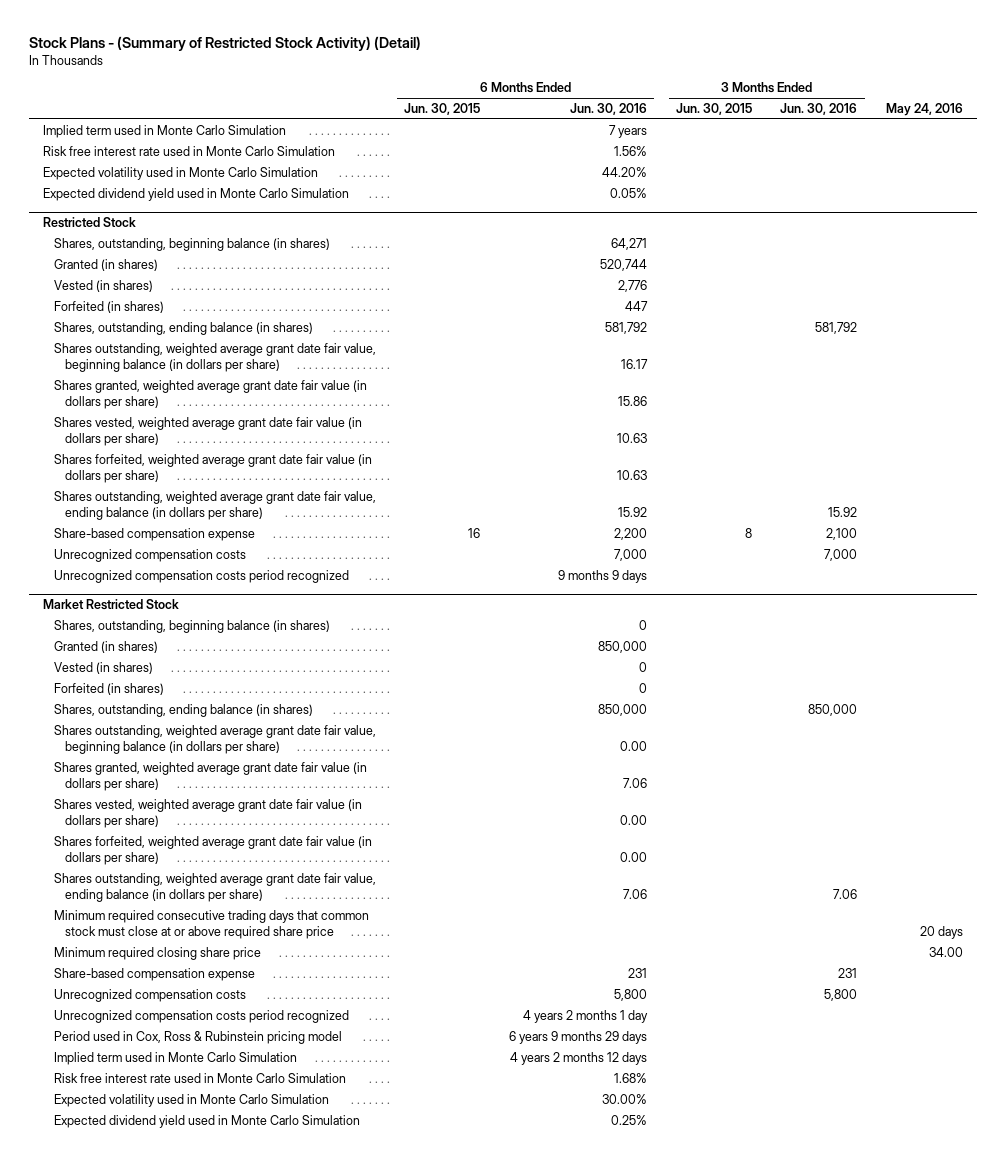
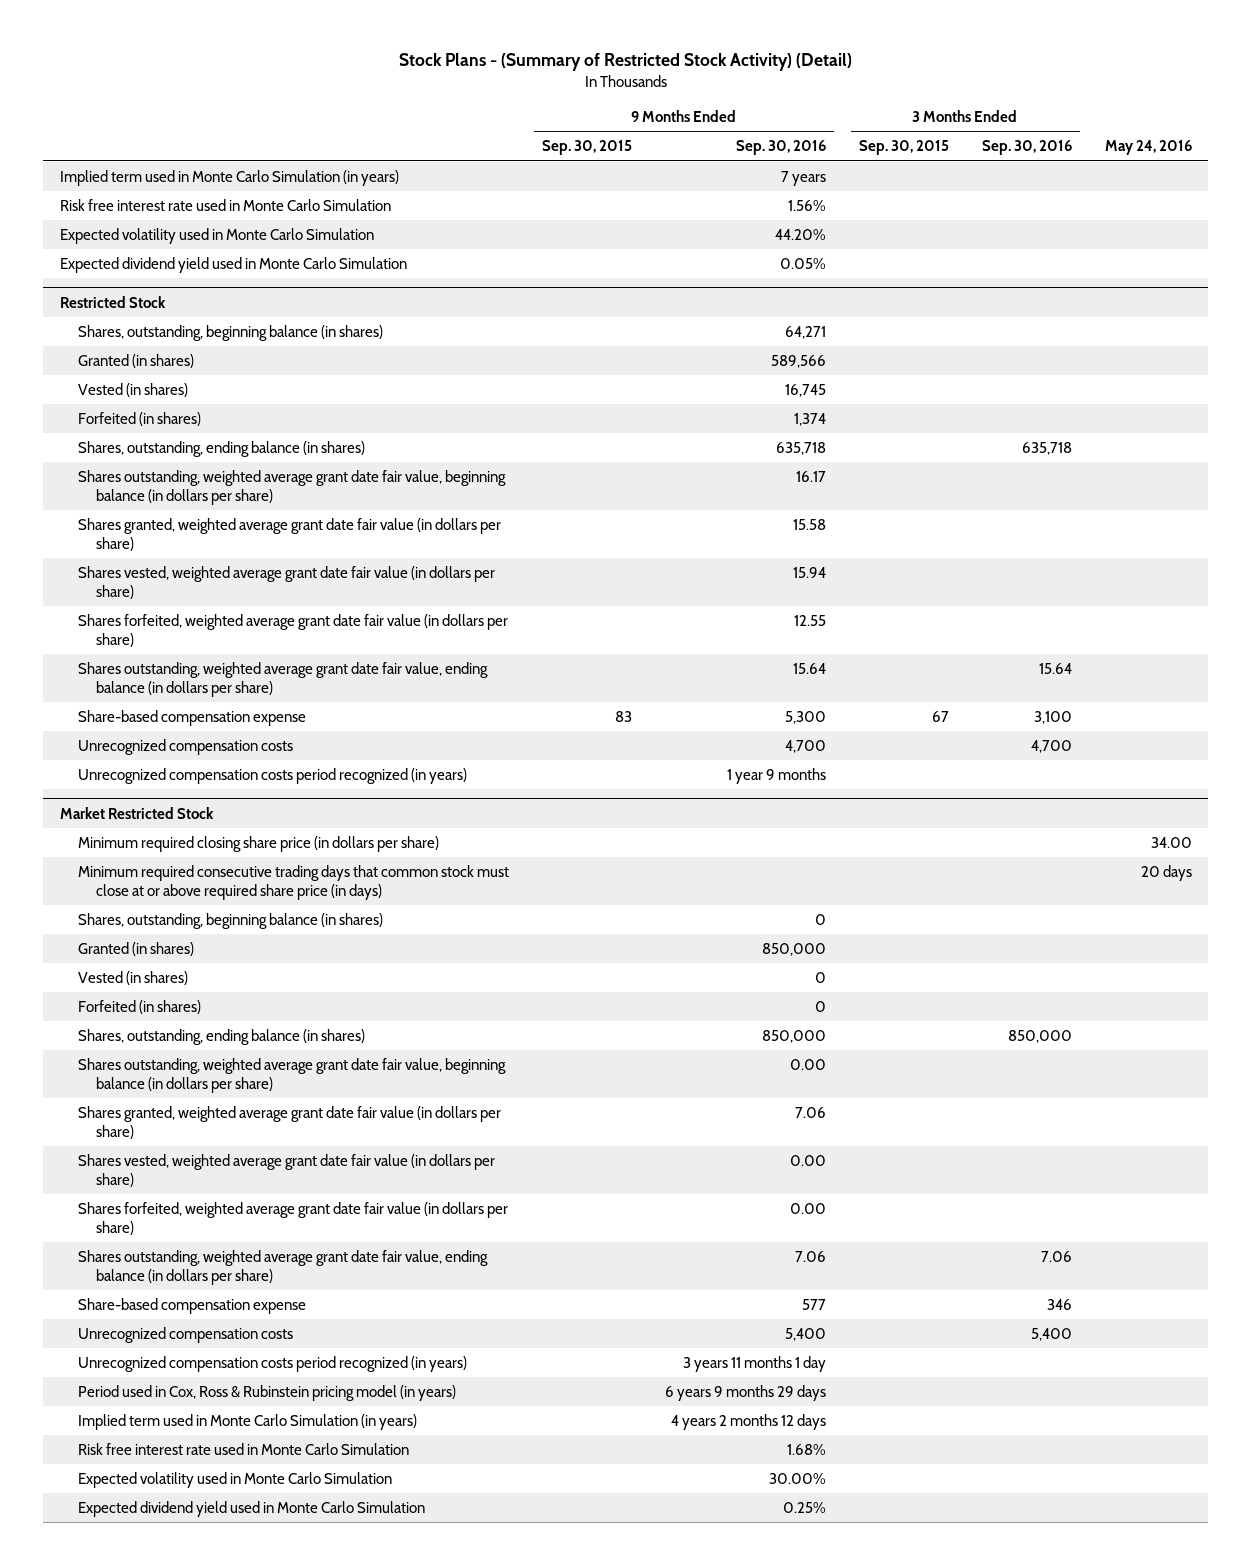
- | 6 Months Ended Jun. 30, 2015 | 6 Months Ended Jun. 30, 2016 | 3 Months Ended Jun. 30, 2015 | 3 Months Ended Jun. 30, 2016 | May 24, 2016
+ | 9 Months Ended Sep. 30, 2015 | 9 Months Ended Sep. 30, 2016 | 3 Months Ended Sep. 30, 2015 | 3 Months Ended Sep. 30, 2016 | May 24, 2016
- Implied term used in Monte Carlo Simulation | | 7 years | | |
+ Implied term used in Monte Carlo Simulation (in years) | | 7 years | | |
@ Restricted Stock
- Unrecognized compensation costs period recognized | | 9 months 9 days | | |
+ Unrecognized compensation costs period recognized (in years) | | 1 year 9 months | | |
@ Market Restricted Stock
+ Minimum required closing share price (in dollars per share) | | | | | 34.00
+ Minimum required consecutive trading days that common stock must close at or above required share price (in days) | | | | | 20 days
- Minimum required consecutive trading days that common stock must close at or above required share price | | | | | 20 days
- Minimum required closing share price | | | | | 34.00
- Unrecognized compensation costs period recognized | | 4 years 2 months 1 day | | |
- Period used in Cox, Ross & Rubinstein pricing model | | 6 years 9 months 29 days | | |
- Implied term used in Monte Carlo Simulation | | 4 years 2 months 12 days | | |
+ Unrecognized compensation costs period recognized (in years) | | 3 years 11 months 1 day | | |
+ Period used in Cox, Ross & Rubinstein pricing model (in years) | | 6 years 9 months 29 days | | |
+ Implied term used in Monte Carlo Simulation (in years) | | 4 years 2 months 12 days | | |

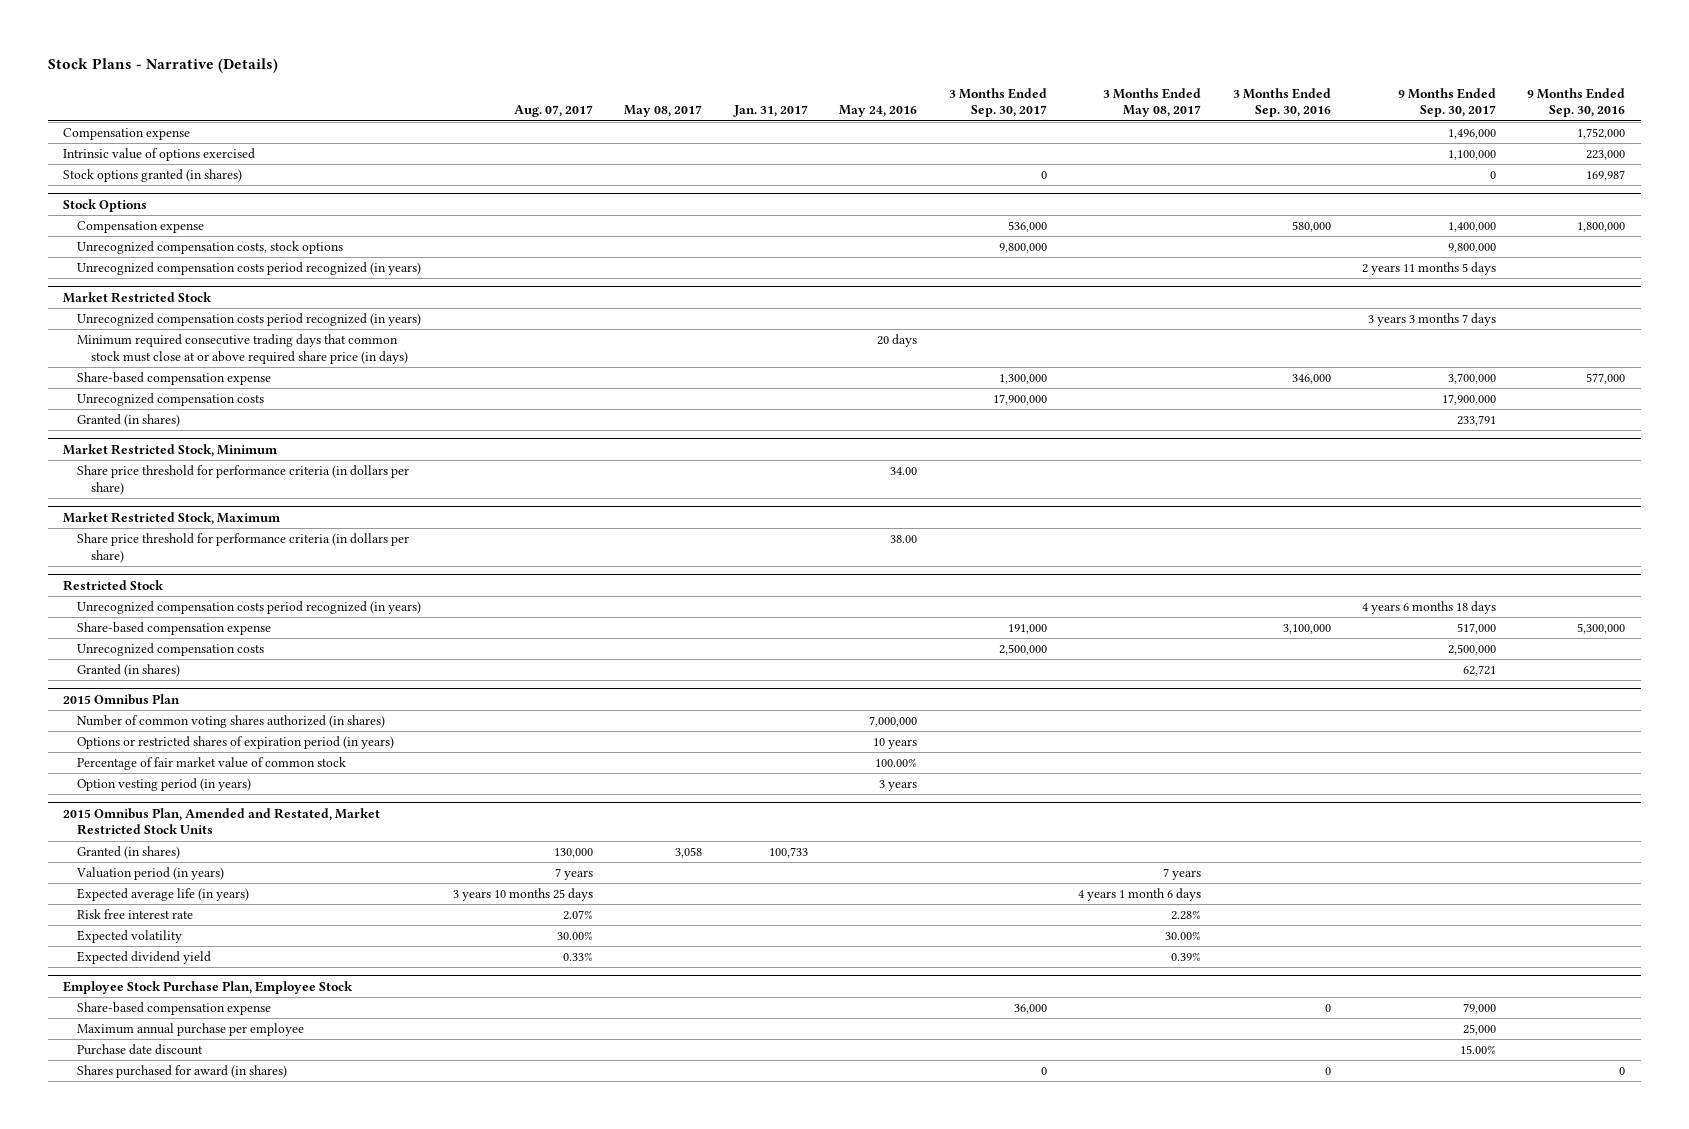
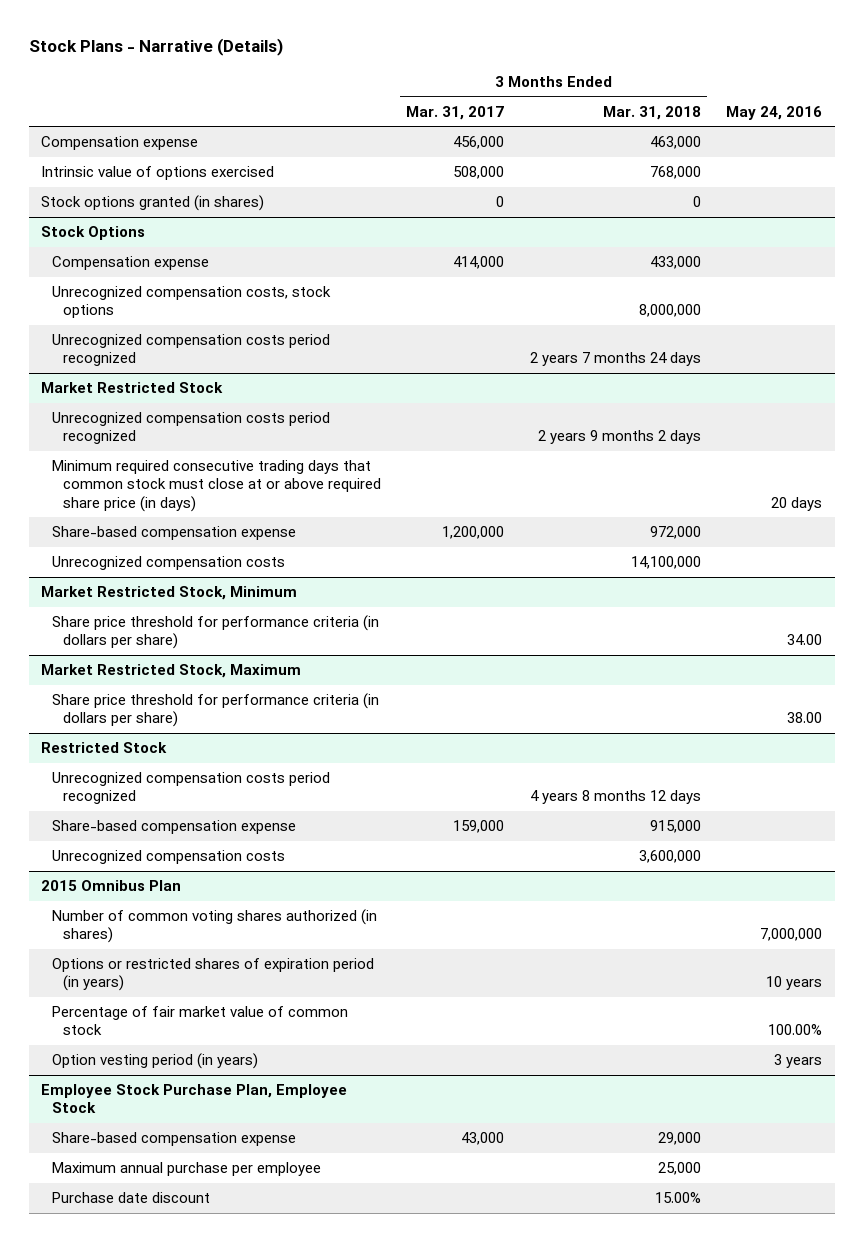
- | Aug. 07, 2017 | May 08, 2017 | Jan. 31, 2017 | May 24, 2016 | 3 Months Ended Sep. 30, 2017 | 3 Months Ended May 08, 2017 | 3 Months Ended Sep. 30, 2016 | 9 Months Ended Sep. 30, 2017 | 9 Months Ended Sep. 30, 2016
+ | 3 Months Ended Mar. 31, 2017 | 3 Months Ended Mar. 31, 2018 | May 24, 2016
@ Stock Options
- Unrecognized compensation costs period recognized (in years) | | | | | | | | 2 years 11 months 5 days |
+ Unrecognized compensation costs period recognized | | 2 years 7 months 24 days |
@ Market Restricted Stock
- Unrecognized compensation costs period recognized (in years) | | | | | | | | 3 years 3 months 7 days |
+ Unrecognized compensation costs period recognized | | 2 years 9 months 2 days |
- Granted (in shares) | | | | | | | | 233,791 |
@ Restricted Stock
- Unrecognized compensation costs period recognized (in years) | | | | | | | | 4 years 6 months 18 days |
+ Unrecognized compensation costs period recognized | | 4 years 8 months 12 days |
- Granted (in shares) | | | | | | | | 62,721 |
- 2015 Omnibus Plan, Amended and Restated, Market Restricted Stock Units
- Granted (in shares) | 130,000 | 3,058 | 100,733 | | | | | |
- Valuation period (in years) | 7 years | | | | | 7 years | | |
- Expected average life (in years) | 3 years 10 months 25 days | | | | | 4 years 1 month 6 days | | |
- Risk free interest rate | 2.07% | | | | | 2.28% | | |
- Expected volatility | 30.00% | | | | | 30.00% | | |
- Expected dividend yield | 0.33% | | | | | 0.39% | | |
@ Employee Stock Purchase Plan, Employee Stock
- Shares purchased for award (in shares) | | | | | 0 | | 0 | | 0

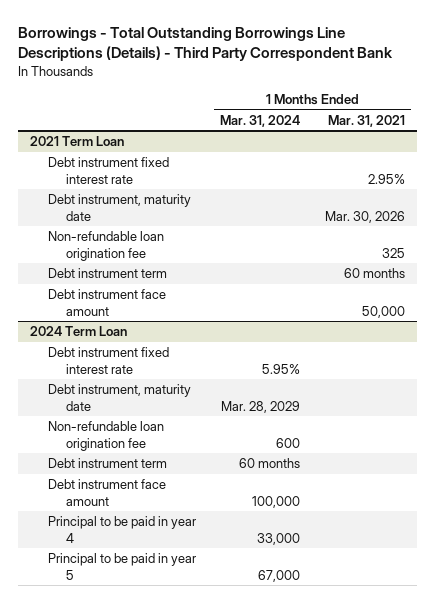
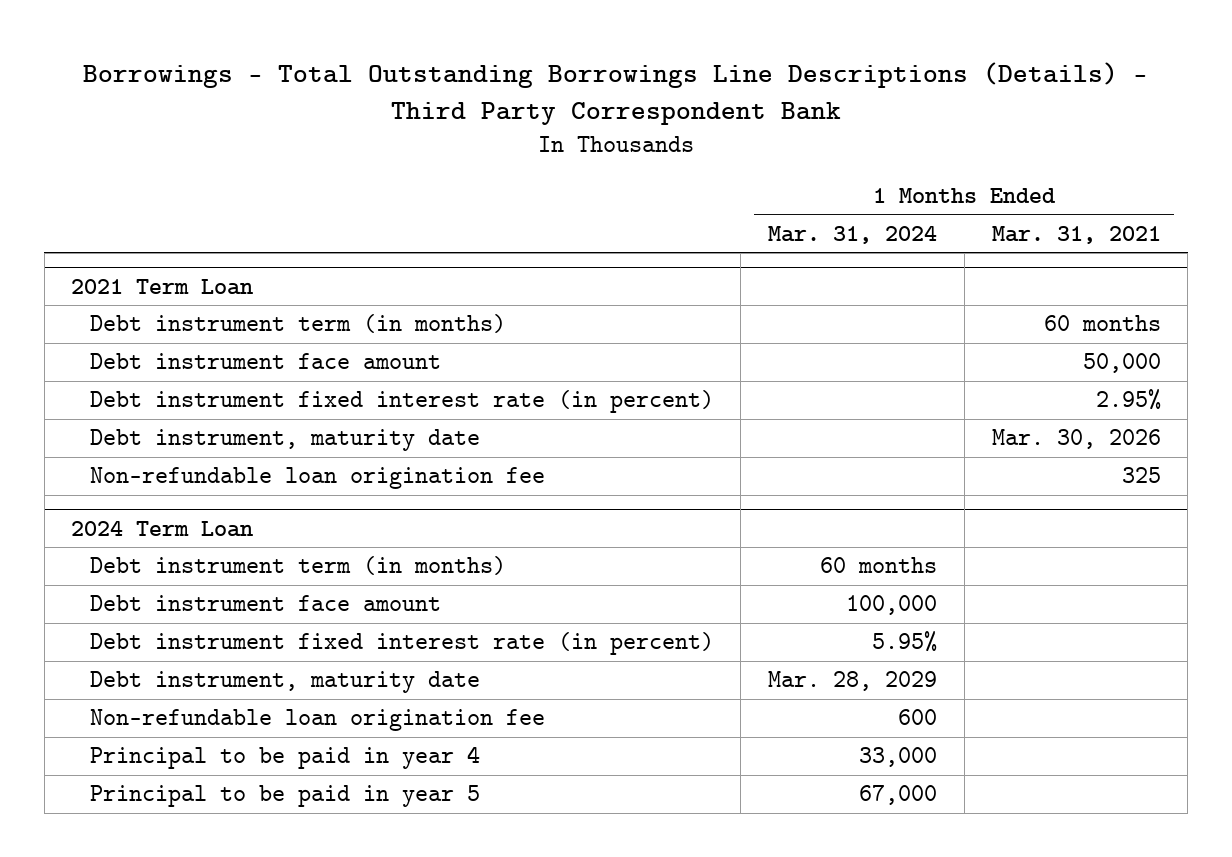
@ 2021 Term Loan
- Debt instrument fixed interest rate | | 2.95%
+ Debt instrument term (in months) | | 60 months
moved up: Debt instrument face amount | | 50,000
+ Debt instrument fixed interest rate (in percent) | | 2.95%
- Debt instrument term | | 60 months
@ 2024 Term Loan
- Debt instrument fixed interest rate | 5.95% |
+ Debt instrument term (in months) | 60 months |
moved up: Debt instrument face amount | 100,000 |
+ Debt instrument fixed interest rate (in percent) | 5.95% |
- Debt instrument term | 60 months |

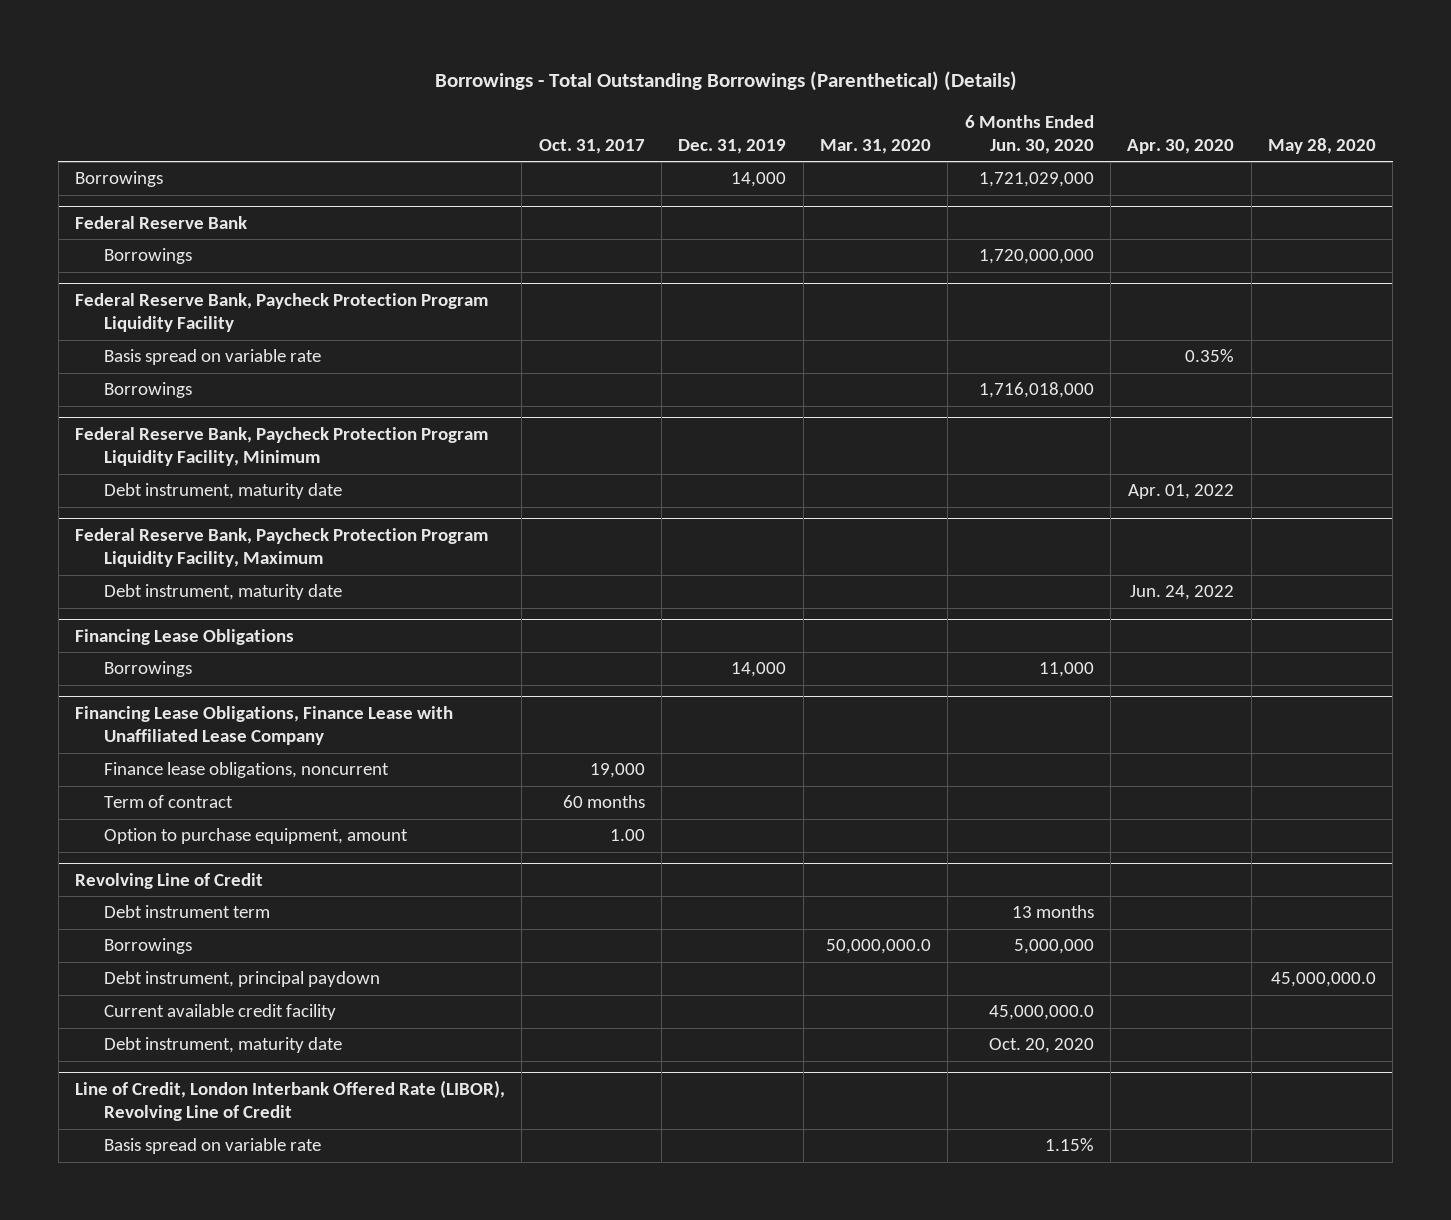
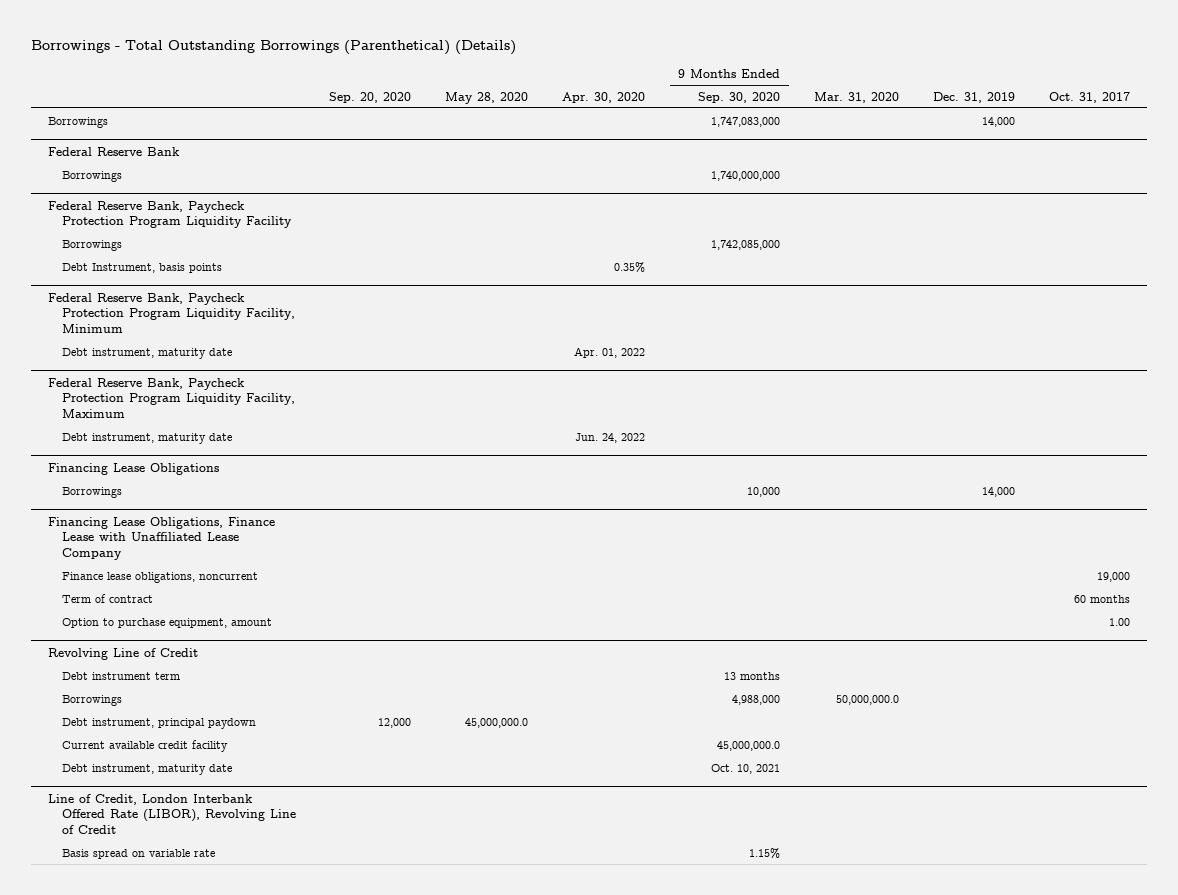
- | Oct. 31, 2017 | Dec. 31, 2019 | Mar. 31, 2020 | 6 Months Ended Jun. 30, 2020 | Apr. 30, 2020 | May 28, 2020
+ | Sep. 20, 2020 | May 28, 2020 | Apr. 30, 2020 | 9 Months Ended Sep. 30, 2020 | Mar. 31, 2020 | Dec. 31, 2019 | Oct. 31, 2017
@ Federal Reserve Bank, Paycheck Protection Program Liquidity Facility
- Basis spread on variable rate | | | | | 0.35% |
+ Debt Instrument, basis points | | | 0.35% | | | |

